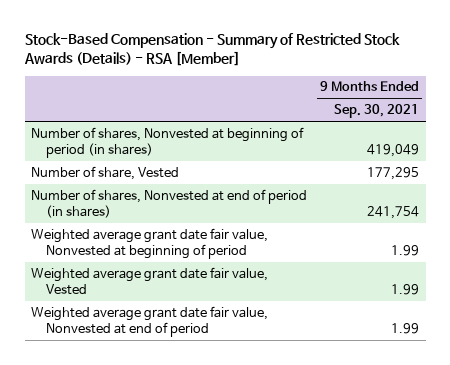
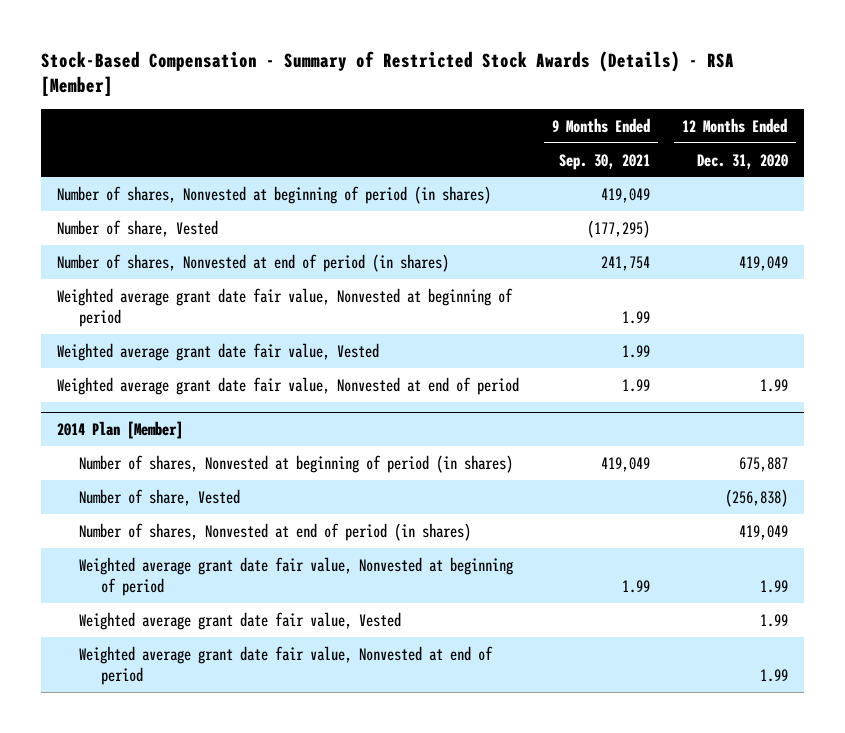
- | 9 Months Ended Sep. 30, 2021
+ | 9 Months Ended Sep. 30, 2021 | 12 Months Ended Dec. 31, 2020
- Number of share, Vested | 177,295
+ Number of share, Vested | (177,295) |
+ 2014 Plan [Member]
+ Number of shares, Nonvested at beginning of period (in shares) | 419,049 | 675,887
+ Number of share, Vested | | (256,838)
+ Number of shares, Nonvested at end of period (in shares) | | 419,049
+ Weighted average grant date fair value, Nonvested at beginning of period | 1.99 | 1.99
+ Weighted average grant date fair value, Vested | | 1.99
+ Weighted average grant date fair value, Nonvested at end of period | | 1.99

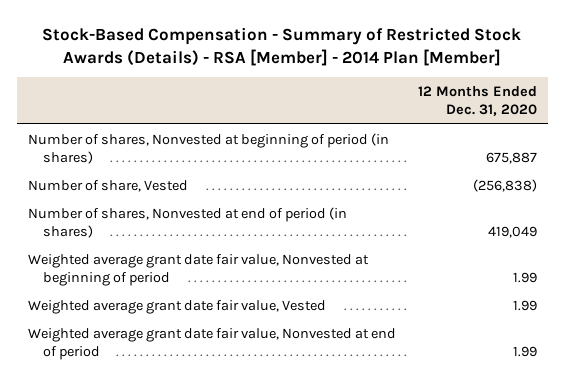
- Stock-Based Compensation - Summary of Restricted Stock Awards (Details) - RSA [Member]
+ Stock-Based Compensation - Summary of Restricted Stock Awards (Details) - RSA [Member] - 2014 Plan [Member]
- | 9 Months Ended Sep. 30, 2021 | 12 Months Ended Dec. 31, 2020
+ | 12 Months Ended Dec. 31, 2020
- Number of shares, Nonvested at beginning of period (in shares) | 419,049 |
- Number of share, Vested | (177,295) |
- Number of shares, Nonvested at end of period (in shares) | 241,754 | 419,049
- Weighted average grant date fair value, Nonvested at beginning of period | 1.99 |
- Weighted average grant date fair value, Vested | 1.99 |
- Weighted average grant date fair value, Nonvested at end of period | 1.99 | 1.99
- 2014 Plan [Member]

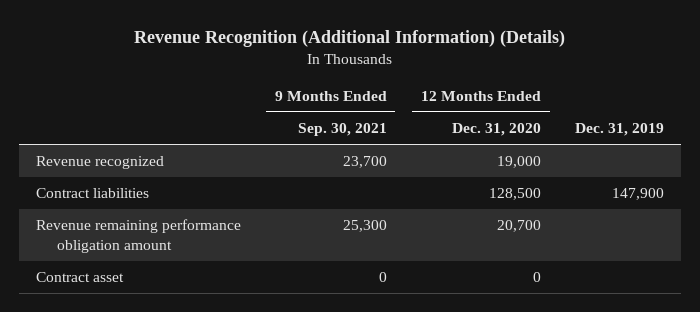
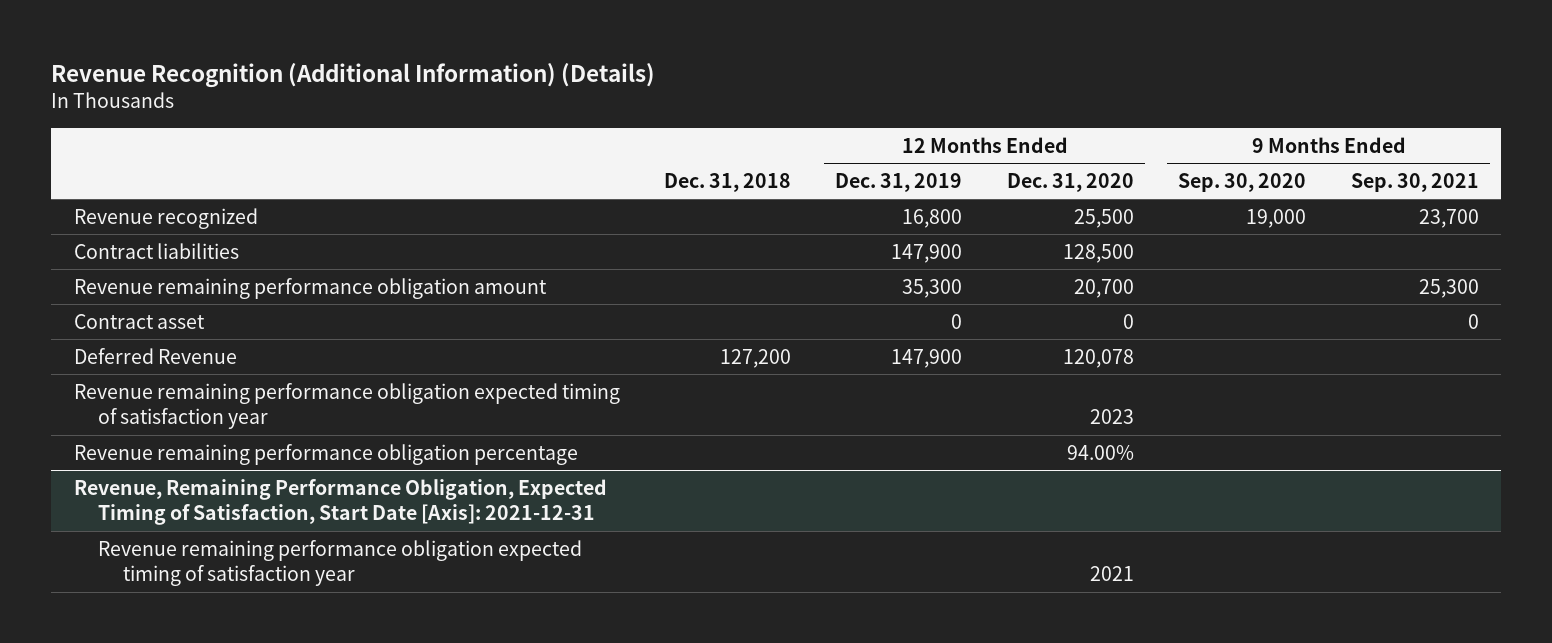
- | 9 Months Ended Sep. 30, 2021 | 12 Months Ended Dec. 31, 2020 | Dec. 31, 2019
+ | Dec. 31, 2018 | 12 Months Ended Dec. 31, 2019 | 12 Months Ended Dec. 31, 2020 | 9 Months Ended Sep. 30, 2020 | 9 Months Ended Sep. 30, 2021
- Revenue recognized | 23,700 | 19,000 |
+ Revenue recognized | | 16,800 | 25,500 | 19,000 | 23,700
+ Deferred Revenue | 127,200 | 147,900 | 120,078 | |
+ Revenue remaining performance obligation expected timing of satisfaction year | | | 2023 | |
+ Revenue remaining performance obligation percentage | | | 94.00% | |
+ Revenue, Remaining Performance Obligation, Expected Timing of Satisfaction, Start Date [Axis]: 2021-12-31
+ Revenue remaining performance obligation expected timing of satisfaction year | | | 2021 | |

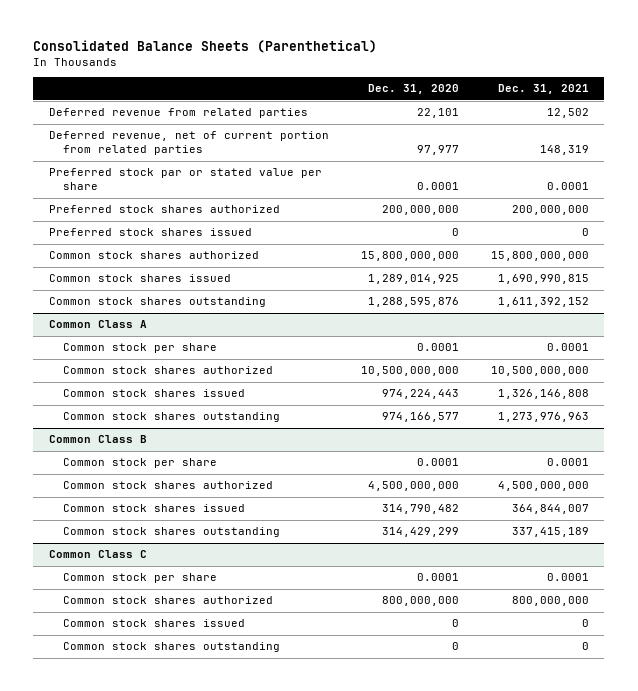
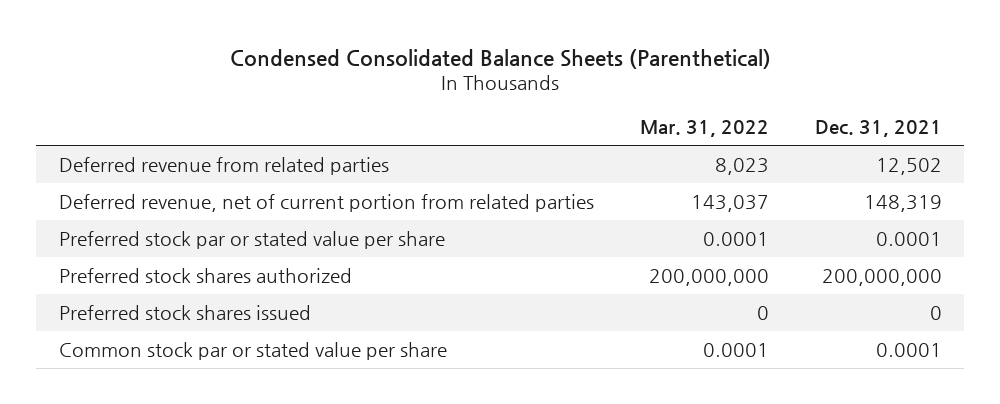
- Consolidated Balance Sheets (Parenthetical)
+ Condensed Consolidated Balance Sheets (Parenthetical)
- | Dec. 31, 2020 | Dec. 31, 2021
+ | Mar. 31, 2022 | Dec. 31, 2021
- Common stock shares authorized | 15,800,000,000 | 15,800,000,000
- Common stock shares issued | 1,289,014,925 | 1,690,990,815
- Common stock shares outstanding | 1,288,595,876 | 1,611,392,152
- Common Class A
- Common stock per share | 0.0001 | 0.0001
- Common stock shares authorized | 10,500,000,000 | 10,500,000,000
- Common stock shares issued | 974,224,443 | 1,326,146,808
- Common stock shares outstanding | 974,166,577 | 1,273,976,963
- Common Class B
- Common stock per share | 0.0001 | 0.0001
- Common stock shares authorized | 4,500,000,000 | 4,500,000,000
- Common stock shares issued | 314,790,482 | 364,844,007
- Common stock shares outstanding | 314,429,299 | 337,415,189
- Common Class C
- Common stock per share | 0.0001 | 0.0001
- Common stock shares authorized | 800,000,000 | 800,000,000
- Common stock shares issued | 0 | 0
- Common stock shares outstanding | 0 | 0
+ Common stock par or stated value per share | 0.0001 | 0.0001

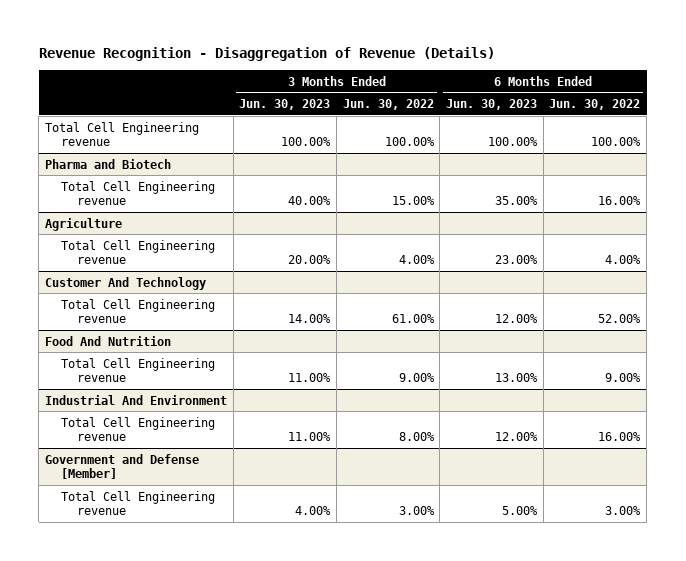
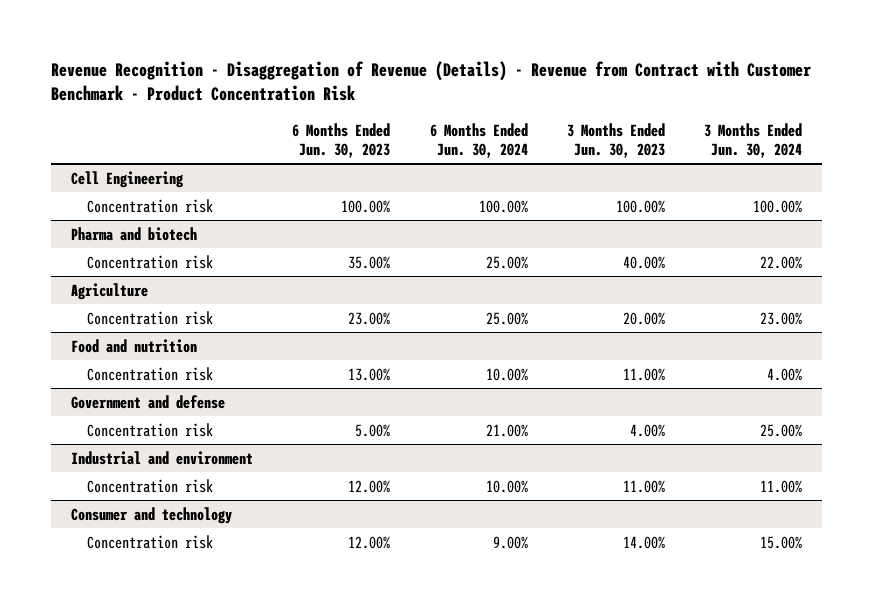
- Revenue Recognition - Disaggregation of Revenue (Details)
+ Revenue Recognition - Disaggregation of Revenue (Details) - Revenue from Contract with Customer Benchmark - Product Concentration Risk
- | 3 Months Ended Jun. 30, 2023 | 3 Months Ended Jun. 30, 2022 | 6 Months Ended Jun. 30, 2023 | 6 Months Ended Jun. 30, 2022
+ | 6 Months Ended Jun. 30, 2023 | 6 Months Ended Jun. 30, 2024 | 3 Months Ended Jun. 30, 2023 | 3 Months Ended Jun. 30, 2024
- Total Cell Engineering revenue | 100.00% | 100.00% | 100.00% | 100.00%
- Pharma and Biotech
- Total Cell Engineering revenue | 40.00% | 15.00% | 35.00% | 16.00%
+ Cell Engineering
+ Concentration risk | 100.00% | 100.00% | 100.00% | 100.00%
+ Pharma and biotech
+ Concentration risk | 35.00% | 25.00% | 40.00% | 22.00%
@ Agriculture
- Total Cell Engineering revenue | 20.00% | 4.00% | 23.00% | 4.00%
- Customer And Technology
- Total Cell Engineering revenue | 14.00% | 61.00% | 12.00% | 52.00%
- Food And Nutrition
- Total Cell Engineering revenue | 11.00% | 9.00% | 13.00% | 9.00%
- Industrial And Environment
- Total Cell Engineering revenue | 11.00% | 8.00% | 12.00% | 16.00%
- Government and Defense [Member]
- Total Cell Engineering revenue | 4.00% | 3.00% | 5.00% | 3.00%
@ Agriculture
+ Concentration risk | 23.00% | 25.00% | 20.00% | 23.00%
+ Food and nutrition
+ Concentration risk | 13.00% | 10.00% | 11.00% | 4.00%
+ Government and defense
+ Concentration risk | 5.00% | 21.00% | 4.00% | 25.00%
+ Industrial and environment
+ Concentration risk | 12.00% | 10.00% | 11.00% | 11.00%
+ Consumer and technology
+ Concentration risk | 12.00% | 9.00% | 14.00% | 15.00%

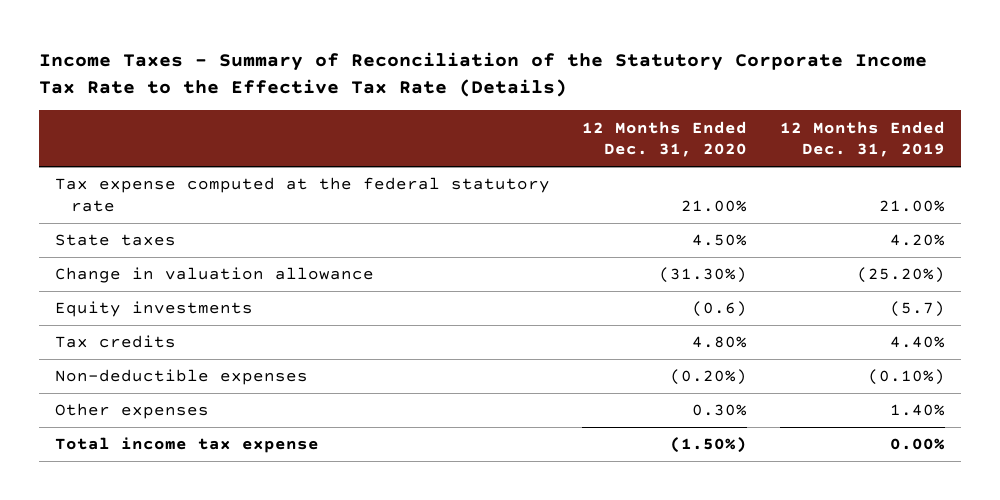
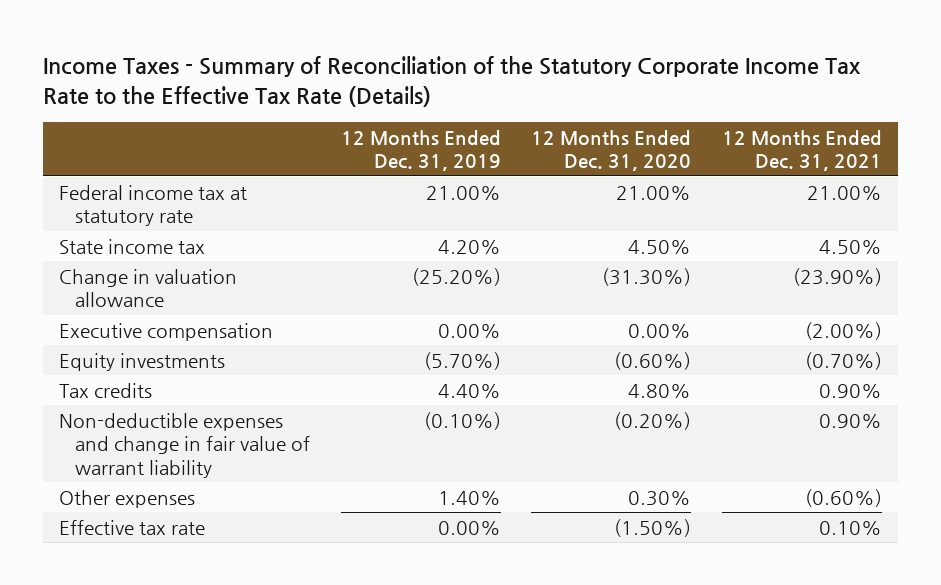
- | 12 Months Ended Dec. 31, 2020 | 12 Months Ended Dec. 31, 2019
+ | 12 Months Ended Dec. 31, 2019 | 12 Months Ended Dec. 31, 2020 | 12 Months Ended Dec. 31, 2021
- Tax expense computed at the federal statutory rate | 21.00% | 21.00%
- State taxes | 4.50% | 4.20%
+ Federal income tax at statutory rate | 21.00% | 21.00% | 21.00%
+ State income tax | 4.20% | 4.50% | 4.50%
- Equity investments | (0.6) | (5.7)
+ Executive compensation | 0.00% | 0.00% | (2.00%)
+ Equity investments | (5.70%) | (0.60%) | (0.70%)
- Non-deductible expenses | (0.20%) | (0.10%)
+ Non-deductible expenses and change in fair value of warrant liability | (0.10%) | (0.20%) | 0.90%
- Total income tax expense | (1.50%) | 0.00%
+ Effective tax rate | 0.00% | (1.50%) | 0.10%

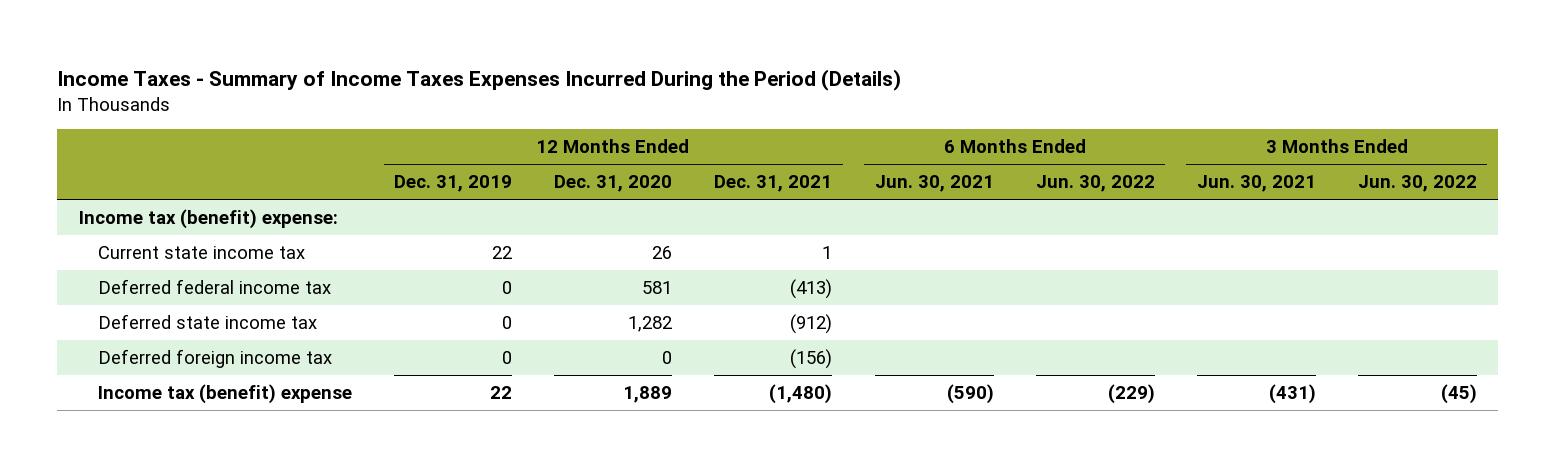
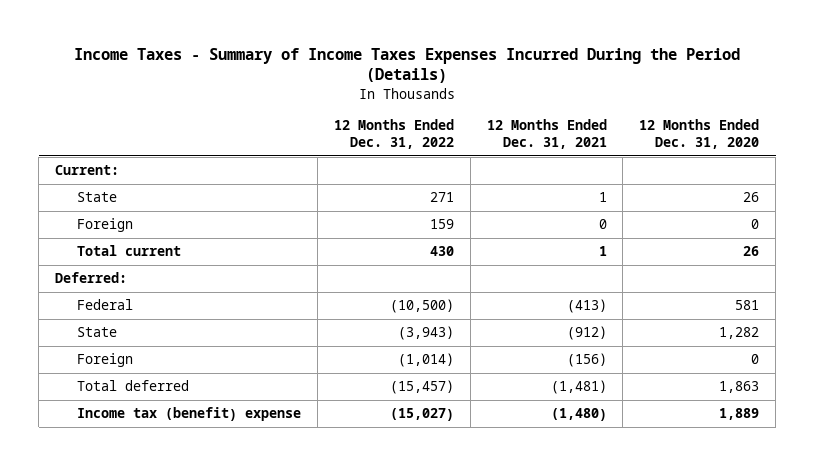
- | 12 Months Ended Dec. 31, 2019 | 12 Months Ended Dec. 31, 2020 | 12 Months Ended Dec. 31, 2021 | 6 Months Ended Jun. 30, 2021 | 6 Months Ended Jun. 30, 2022 | 3 Months Ended Jun. 30, 2021 | 3 Months Ended Jun. 30, 2022
+ | 12 Months Ended Dec. 31, 2022 | 12 Months Ended Dec. 31, 2021 | 12 Months Ended Dec. 31, 2020
- Income tax (benefit) expense:
- Current state income tax | 22 | 26 | 1 | | | |
- Deferred federal income tax | 0 | 581 | (413) | | | |
- Deferred state income tax | 0 | 1,282 | (912) | | | |
- Deferred foreign income tax | 0 | 0 | (156) | | | |
+ Current:
+ State | 271 | 1 | 26
+ Foreign | 159 | 0 | 0
+ Total current | 430 | 1 | 26
+ Deferred:
+ Federal | (10,500) | (413) | 581
+ State | (3,943) | (912) | 1,282
+ Foreign | (1,014) | (156) | 0
+ Total deferred | (15,457) | (1,481) | 1,863

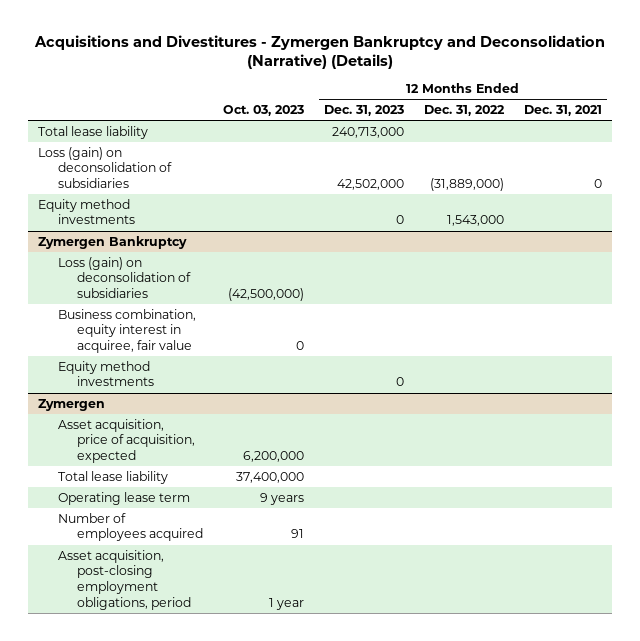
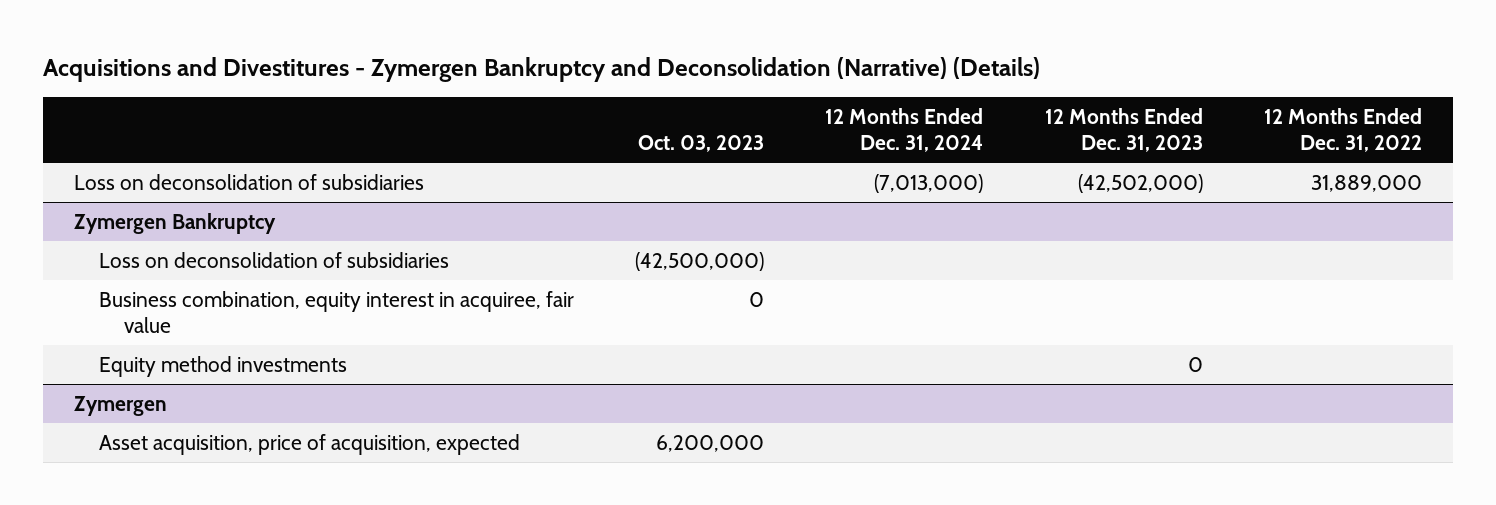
- | Oct. 03, 2023 | 12 Months Ended Dec. 31, 2023 | 12 Months Ended Dec. 31, 2022 | 12 Months Ended Dec. 31, 2021
+ | Oct. 03, 2023 | 12 Months Ended Dec. 31, 2024 | 12 Months Ended Dec. 31, 2023 | 12 Months Ended Dec. 31, 2022
- Total lease liability | | 240,713,000 | |
- Loss (gain) on deconsolidation of subsidiaries | | 42,502,000 | (31,889,000) | 0
- Equity method investments | | 0 | 1,543,000 |
+ Loss on deconsolidation of subsidiaries | | (7,013,000) | (42,502,000) | 31,889,000
@ Zymergen Bankruptcy
- Loss (gain) on deconsolidation of subsidiaries | (42,500,000) | | |
+ Loss on deconsolidation of subsidiaries | (42,500,000) | | |
@ Zymergen
- Total lease liability | 37,400,000 | | |
- Operating lease term | 9 years | | |
- Number of employees acquired | 91 | | |
- Asset acquisition, post-closing employment obligations, period | 1 year | | |

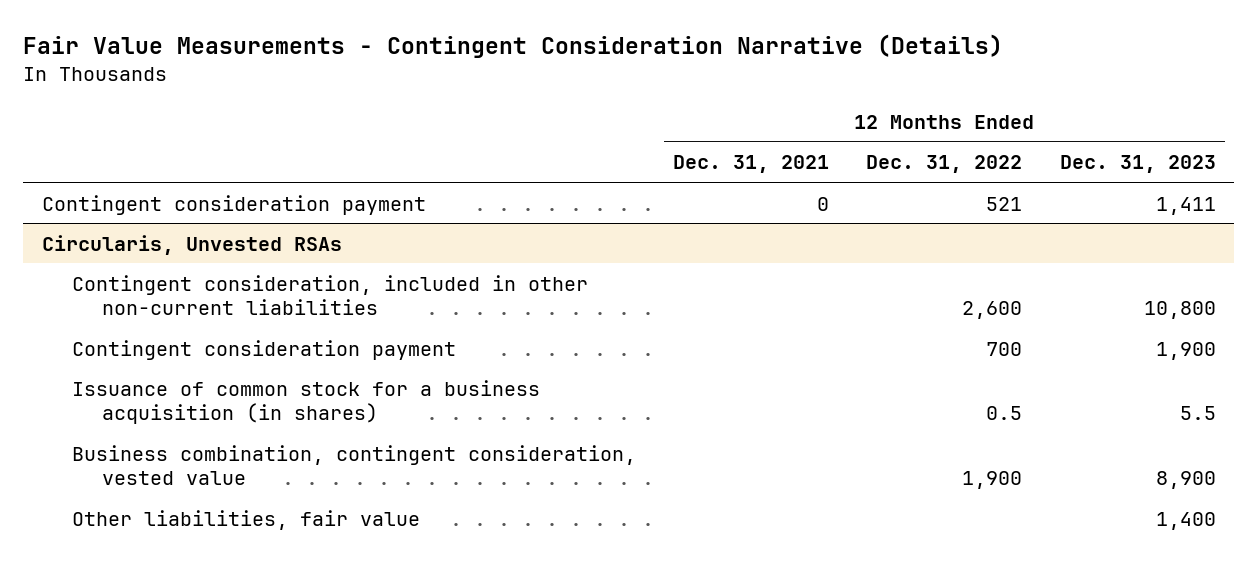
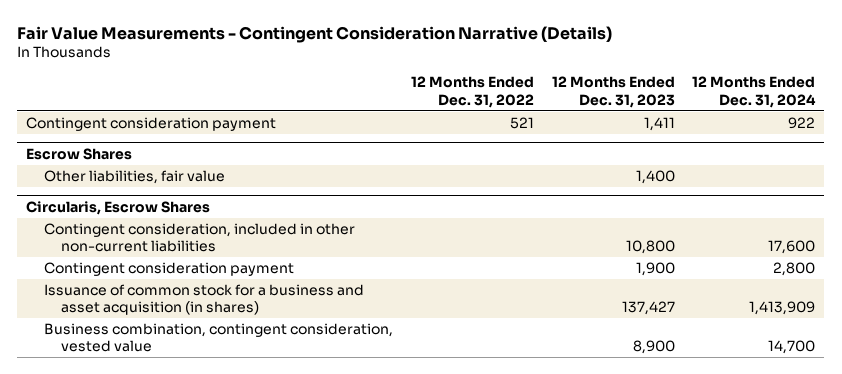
- | 12 Months Ended Dec. 31, 2021 | 12 Months Ended Dec. 31, 2022 | 12 Months Ended Dec. 31, 2023
+ | 12 Months Ended Dec. 31, 2022 | 12 Months Ended Dec. 31, 2023 | 12 Months Ended Dec. 31, 2024
- Circularis, Unvested RSAs
- Contingent consideration, included in other non-current liabilities | | 2,600 | 10,800
- Contingent consideration payment | | 700 | 1,900
- Issuance of common stock for a business acquisition (in shares) | | 0.5 | 5.5
- Business combination, contingent consideration, vested value | | 1,900 | 8,900
+ Escrow Shares
+ Circularis, Escrow Shares
+ Contingent consideration, included in other non-current liabilities | | 10,800 | 17,600
+ Contingent consideration payment | | 1,900 | 2,800
+ Issuance of common stock for a business and asset acquisition (in shares) | | 137,427 | 1,413,909
+ Business combination, contingent consideration, vested value | | 8,900 | 14,700

